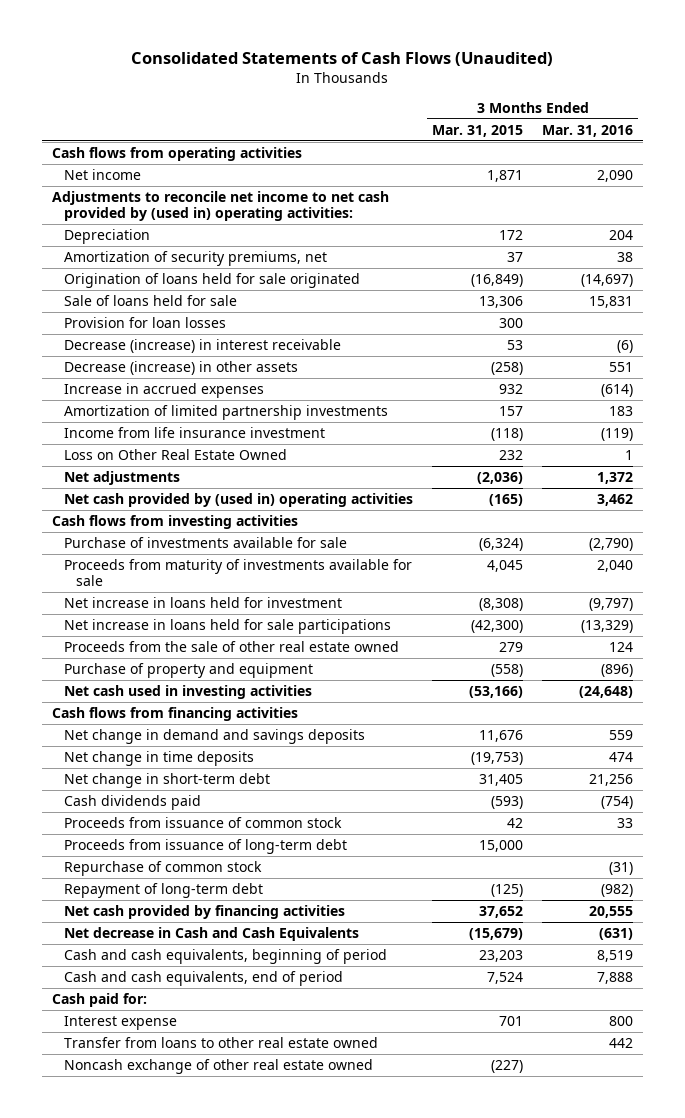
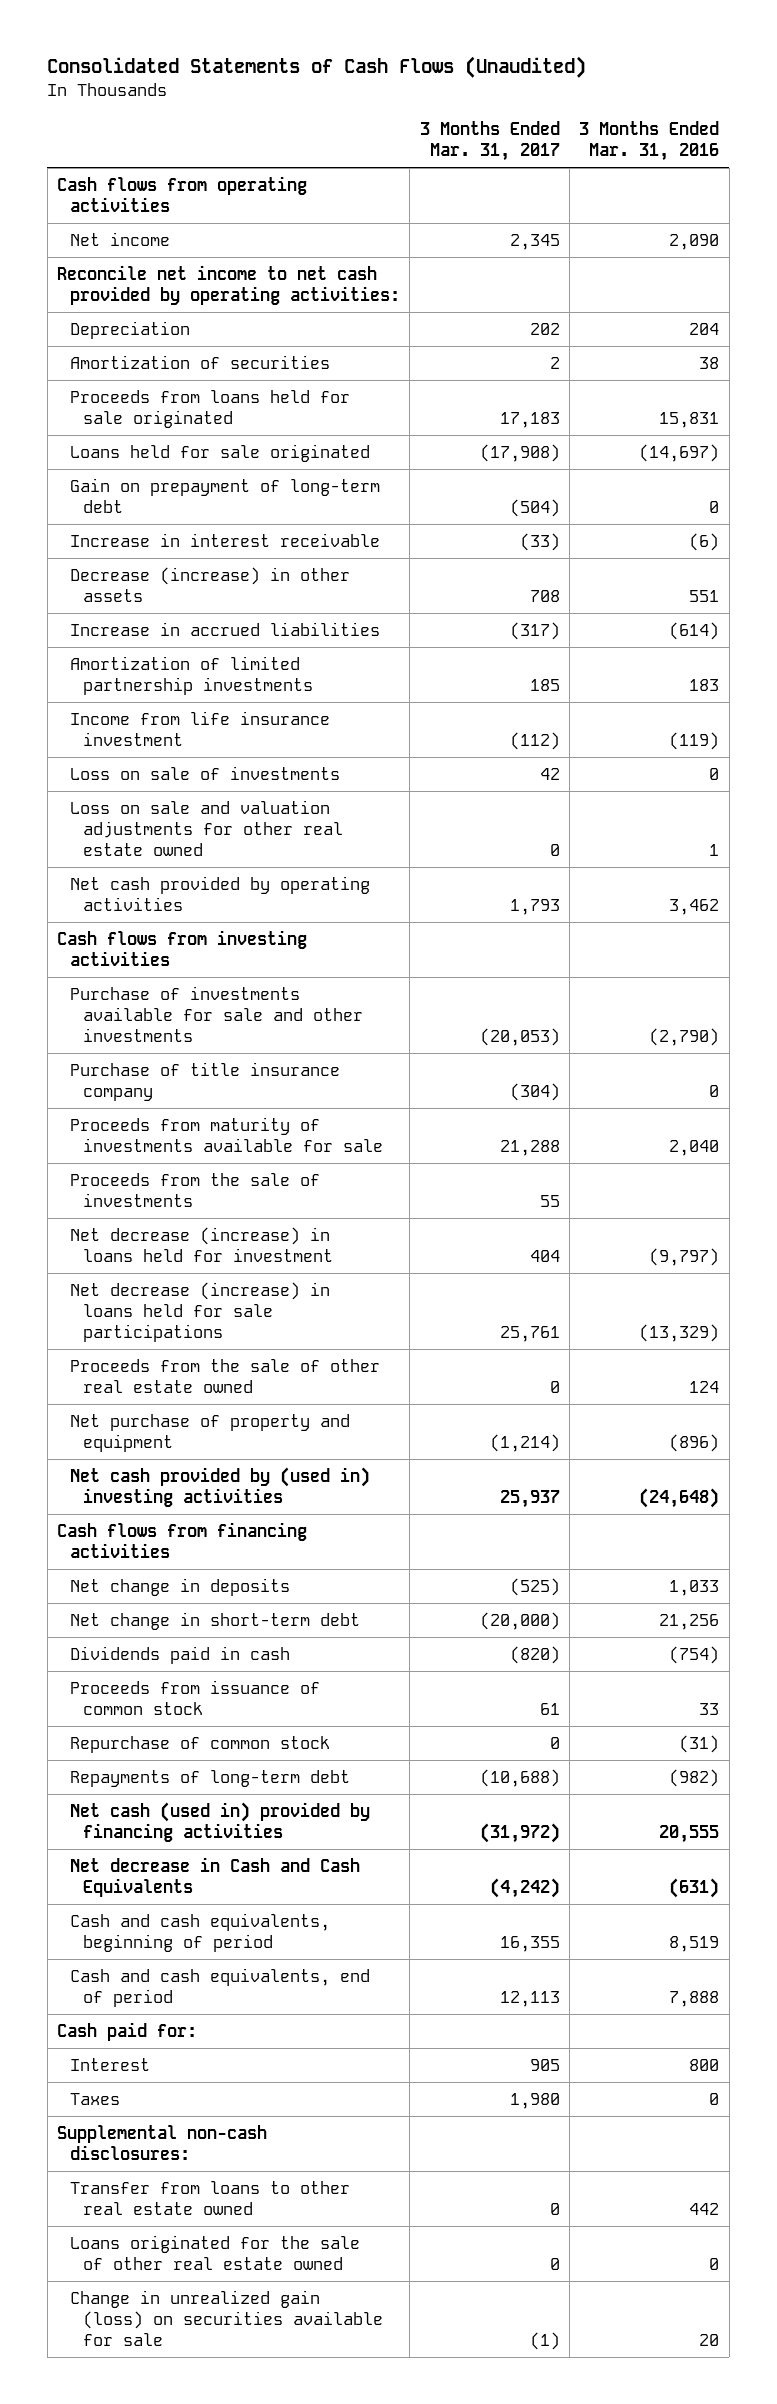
- | 3 Months Ended Mar. 31, 2015 | 3 Months Ended Mar. 31, 2016
+ | 3 Months Ended Mar. 31, 2017 | 3 Months Ended Mar. 31, 2016
- Adjustments to reconcile net income to net cash provided by (used in) operating activities:
+ Reconcile net income to net cash provided by operating activities:
- Amortization of security premiums, net | 37 | 38
- Origination of loans held for sale originated | (16,849) | (14,697)
- Sale of loans held for sale | 13,306 | 15,831
- Provision for loan losses | 300 |
- Decrease (increase) in interest receivable | 53 | (6)
+ Amortization of securities | 2 | 38
+ Proceeds from loans held for sale originated | 17,183 | 15,831
+ Loans held for sale originated | (17,908) | (14,697)
+ Gain on prepayment of long-term debt | (504) | 0
+ Increase in interest receivable | (33) | (6)
- Increase in accrued expenses | 932 | (614)
+ Increase in accrued liabilities | (317) | (614)
- Loss on Other Real Estate Owned | 232 | 1
- Net adjustments | (2,036) | 1,372
- Net cash provided by (used in) operating activities | (165) | 3,462
+ Loss on sale of investments | 42 | 0
+ Loss on sale and valuation adjustments for other real estate owned | 0 | 1
+ Net cash provided by operating activities | 1,793 | 3,462
- Purchase of investments available for sale | (6,324) | (2,790)
+ Purchase of investments available for sale and other investments | (20,053) | (2,790)
+ Purchase of title insurance company | (304) | 0
- Net increase in loans held for investment | (8,308) | (9,797)
- Net increase in loans held for sale participations | (42,300) | (13,329)
+ Proceeds from the sale of investments | 55 |
+ Net decrease (increase) in loans held for investment | 404 | (9,797)
+ Net decrease (increase) in loans held for sale participations | 25,761 | (13,329)
- Purchase of property and equipment | (558) | (896)
- Net cash used in investing activities | (53,166) | (24,648)
+ Net purchase of property and equipment | (1,214) | (896)
+ Net cash provided by (used in) investing activities | 25,937 | (24,648)
- Net change in demand and savings deposits | 11,676 | 559
- Net change in time deposits | (19,753) | 474
+ Net change in deposits | (525) | 1,033
- Cash dividends paid | (593) | (754)
+ Dividends paid in cash | (820) | (754)
- Proceeds from issuance of long-term debt | 15,000 |
- Repayment of long-term debt | (125) | (982)
- Net cash provided by financing activities | 37,652 | 20,555
+ Repayments of long-term debt | (10,688) | (982)
+ Net cash (used in) provided by financing activities | (31,972) | 20,555
- Interest expense | 701 | 800
+ Interest | 905 | 800
+ Taxes | 1,980 | 0
+ Supplemental non-cash disclosures:
- Noncash exchange of other real estate owned | (227) |
+ Loans originated for the sale of other real estate owned | 0 | 0
+ Change in unrealized gain (loss) on securities available for sale | (1) | 20

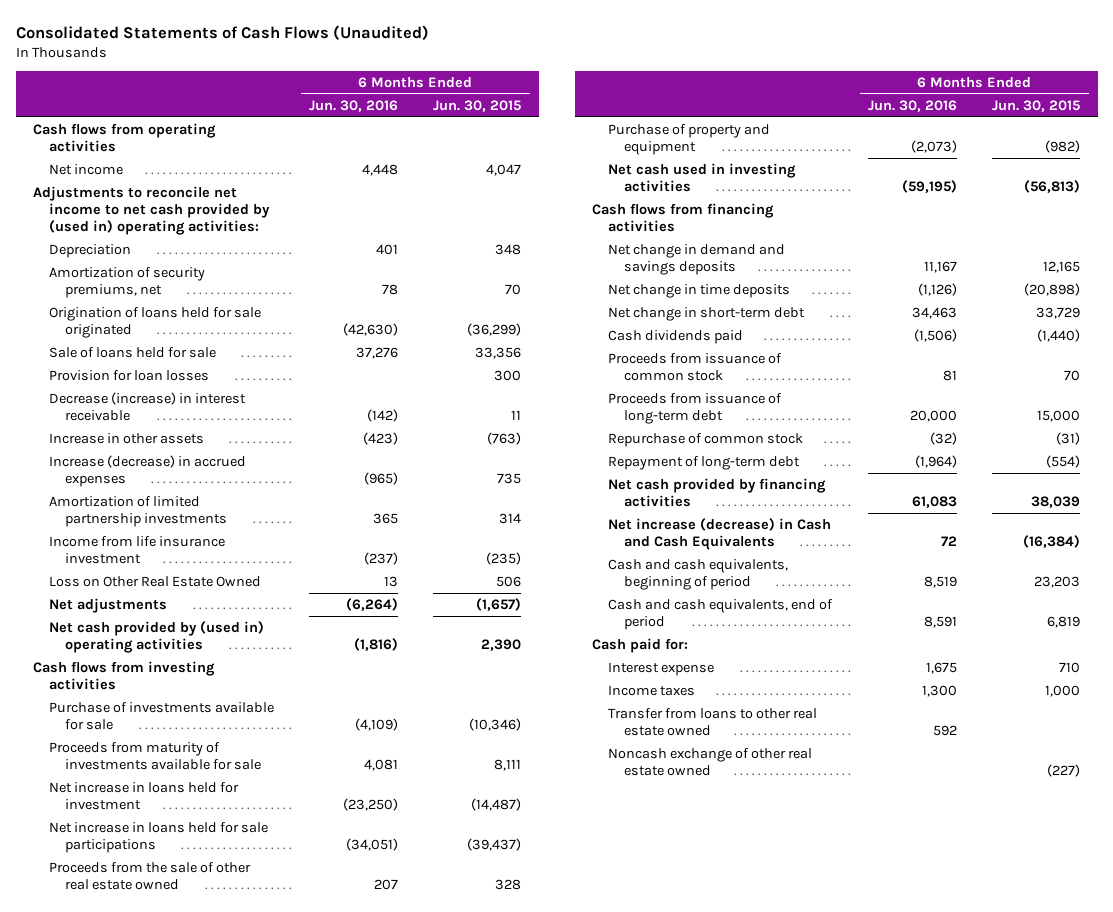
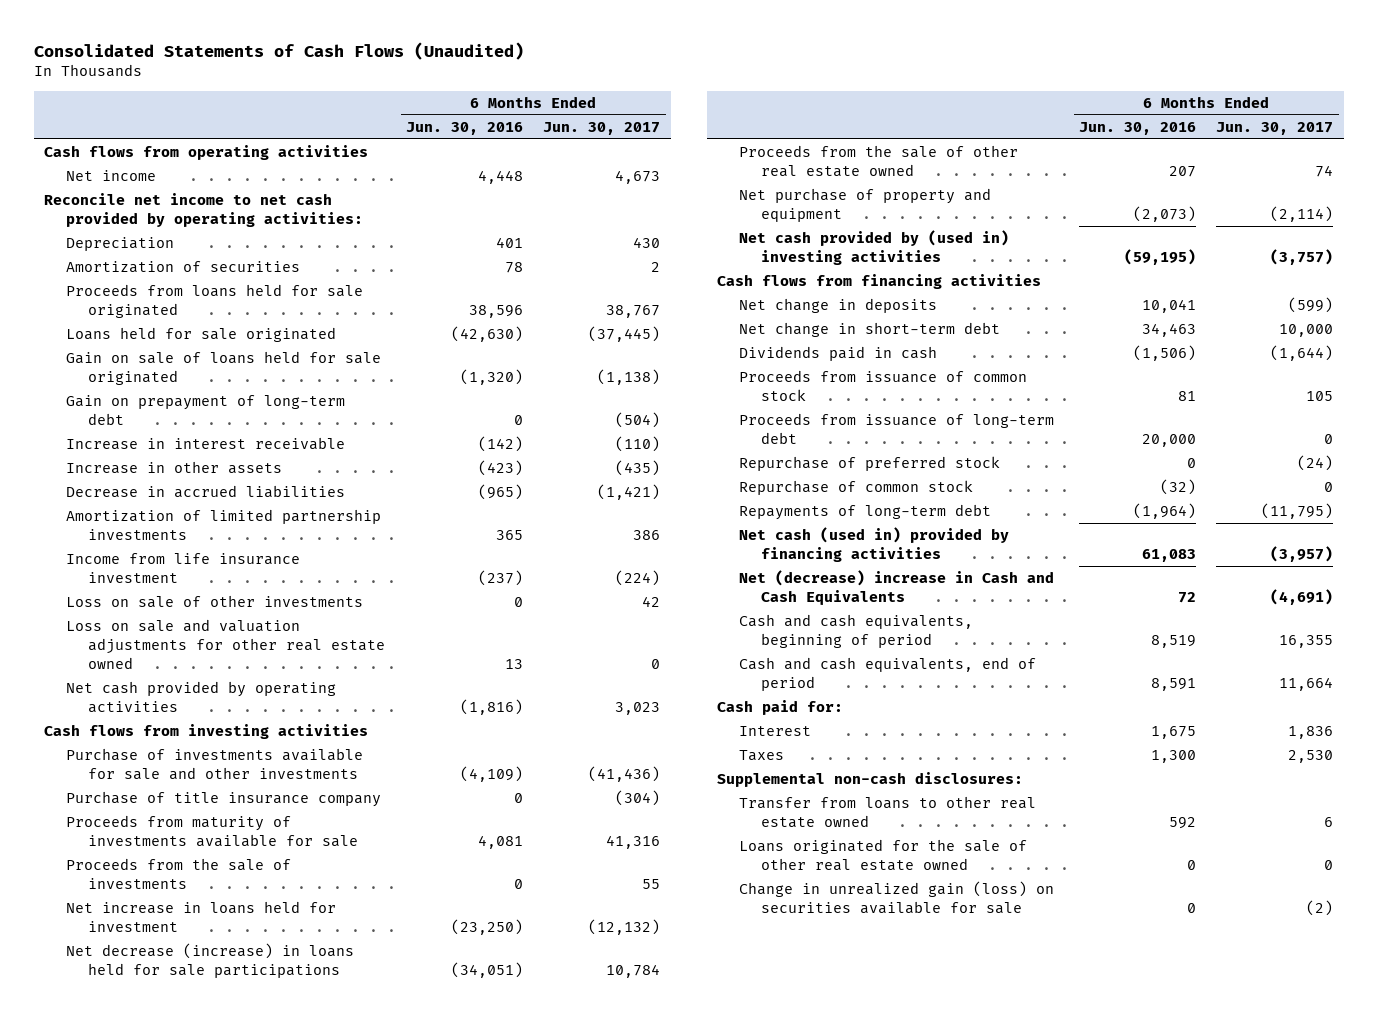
- | 6 Months Ended Jun. 30, 2016 | 6 Months Ended Jun. 30, 2015
+ | 6 Months Ended Jun. 30, 2016 | 6 Months Ended Jun. 30, 2017
- Adjustments to reconcile net income to net cash provided by (used in) operating activities:
+ Reconcile net income to net cash provided by operating activities:
- Amortization of security premiums, net | 78 | 70
- Origination of loans held for sale originated | (42,630) | (36,299)
- Sale of loans held for sale | 37,276 | 33,356
- Provision for loan losses | | 300
- Decrease (increase) in interest receivable | (142) | 11
+ Amortization of securities | 78 | 2
+ Proceeds from loans held for sale originated | 38,596 | 38,767
+ Loans held for sale originated | (42,630) | (37,445)
+ Gain on sale of loans held for sale originated | (1,320) | (1,138)
+ Gain on prepayment of long-term debt | 0 | (504)
+ Increase in interest receivable | (142) | (110)
- Increase (decrease) in accrued expenses | (965) | 735
+ Decrease in accrued liabilities | (965) | (1,421)
- Loss on Other Real Estate Owned | 13 | 506
- Net adjustments | (6,264) | (1,657)
- Net cash provided by (used in) operating activities | (1,816) | 2,390
+ Loss on sale of other investments | 0 | 42
+ Loss on sale and valuation adjustments for other real estate owned | 13 | 0
+ Net cash provided by operating activities | (1,816) | 3,023
- Purchase of investments available for sale | (4,109) | (10,346)
+ Purchase of investments available for sale and other investments | (4,109) | (41,436)
+ Purchase of title insurance company | 0 | (304)
+ Proceeds from the sale of investments | 0 | 55
- Net increase in loans held for sale participations | (34,051) | (39,437)
+ Net decrease (increase) in loans held for sale participations | (34,051) | 10,784
- Purchase of property and equipment | (2,073) | (982)
- Net cash used in investing activities | (59,195) | (56,813)
+ Net purchase of property and equipment | (2,073) | (2,114)
+ Net cash provided by (used in) investing activities | (59,195) | (3,757)
- Net change in demand and savings deposits | 11,167 | 12,165
- Net change in time deposits | (1,126) | (20,898)
+ Net change in deposits | 10,041 | (599)
- Cash dividends paid | (1,506) | (1,440)
+ Dividends paid in cash | (1,506) | (1,644)
+ Repurchase of preferred stock | 0 | (24)
- Repayment of long-term debt | (1,964) | (554)
- Net cash provided by financing activities | 61,083 | 38,039
- Net increase (decrease) in Cash and Cash Equivalents | 72 | (16,384)
+ Repayments of long-term debt | (1,964) | (11,795)
+ Net cash (used in) provided by financing activities | 61,083 | (3,957)
+ Net (decrease) increase in Cash and Cash Equivalents | 72 | (4,691)
- Interest expense | 1,675 | 710
- Income taxes | 1,300 | 1,000
+ Interest | 1,675 | 1,836
+ Taxes | 1,300 | 2,530
+ Supplemental non-cash disclosures:
- Noncash exchange of other real estate owned | | (227)
+ Loans originated for the sale of other real estate owned | 0 | 0
+ Change in unrealized gain (loss) on securities available for sale | 0 | (2)

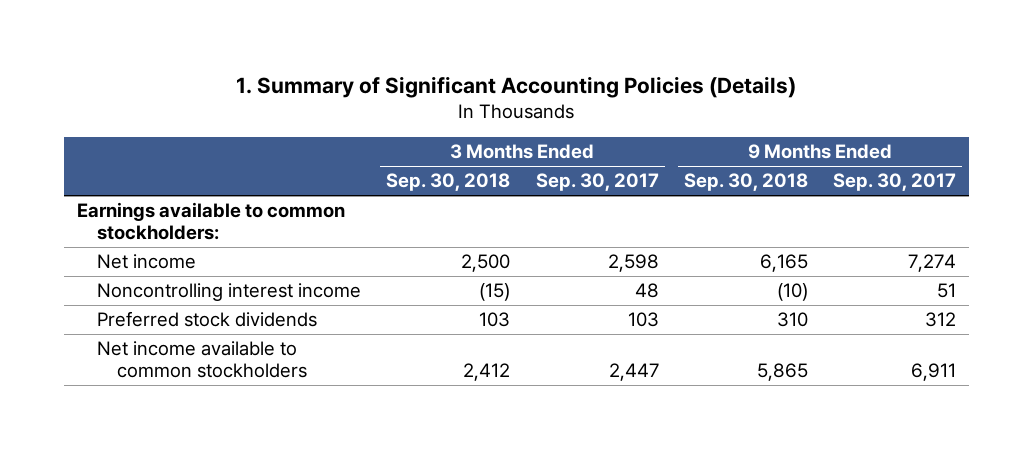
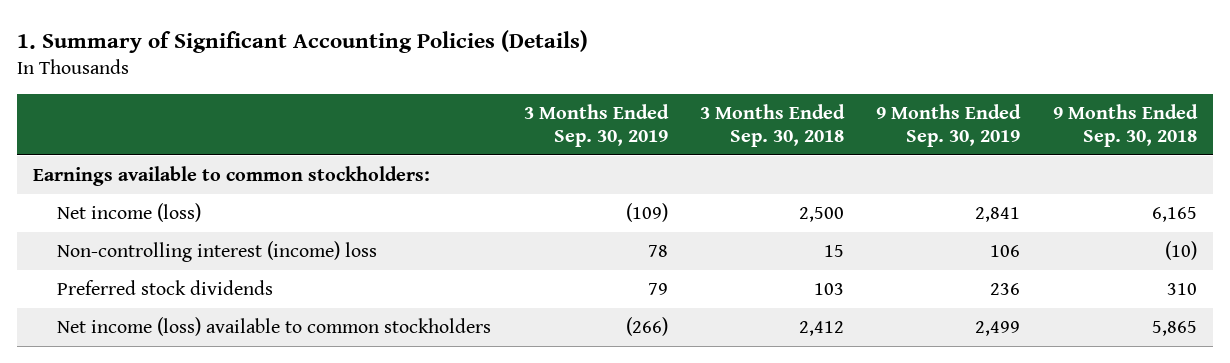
- | 3 Months Ended Sep. 30, 2018 | 3 Months Ended Sep. 30, 2017 | 9 Months Ended Sep. 30, 2018 | 9 Months Ended Sep. 30, 2017
+ | 3 Months Ended Sep. 30, 2019 | 3 Months Ended Sep. 30, 2018 | 9 Months Ended Sep. 30, 2019 | 9 Months Ended Sep. 30, 2018
- Net income | 2,500 | 2,598 | 6,165 | 7,274
- Noncontrolling interest income | (15) | 48 | (10) | 51
+ Net income (loss) | (109) | 2,500 | 2,841 | 6,165
+ Non-controlling interest (income) loss | 78 | 15 | 106 | (10)
- Net income available to common stockholders | 2,412 | 2,447 | 5,865 | 6,911
+ Net income (loss) available to common stockholders | (266) | 2,412 | 2,499 | 5,865

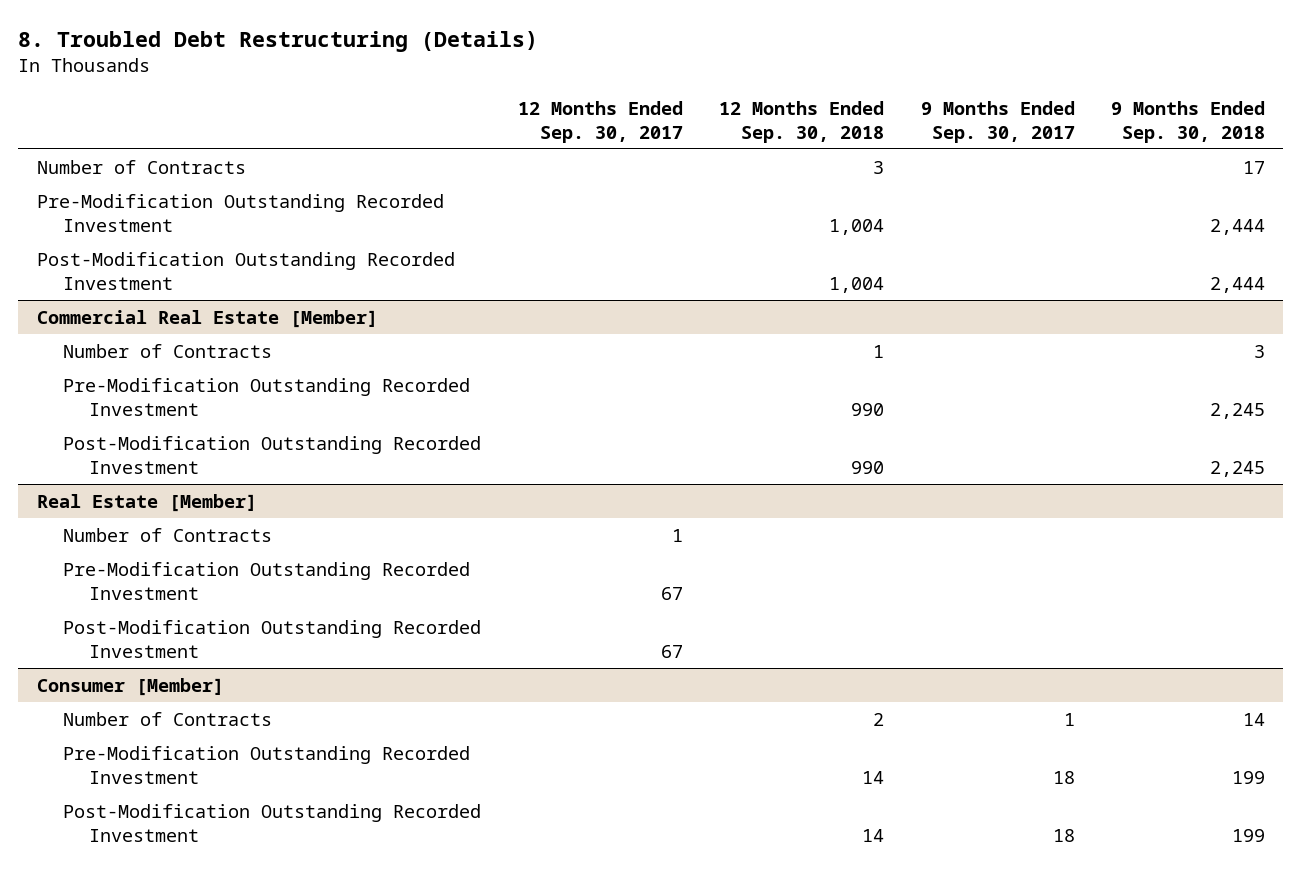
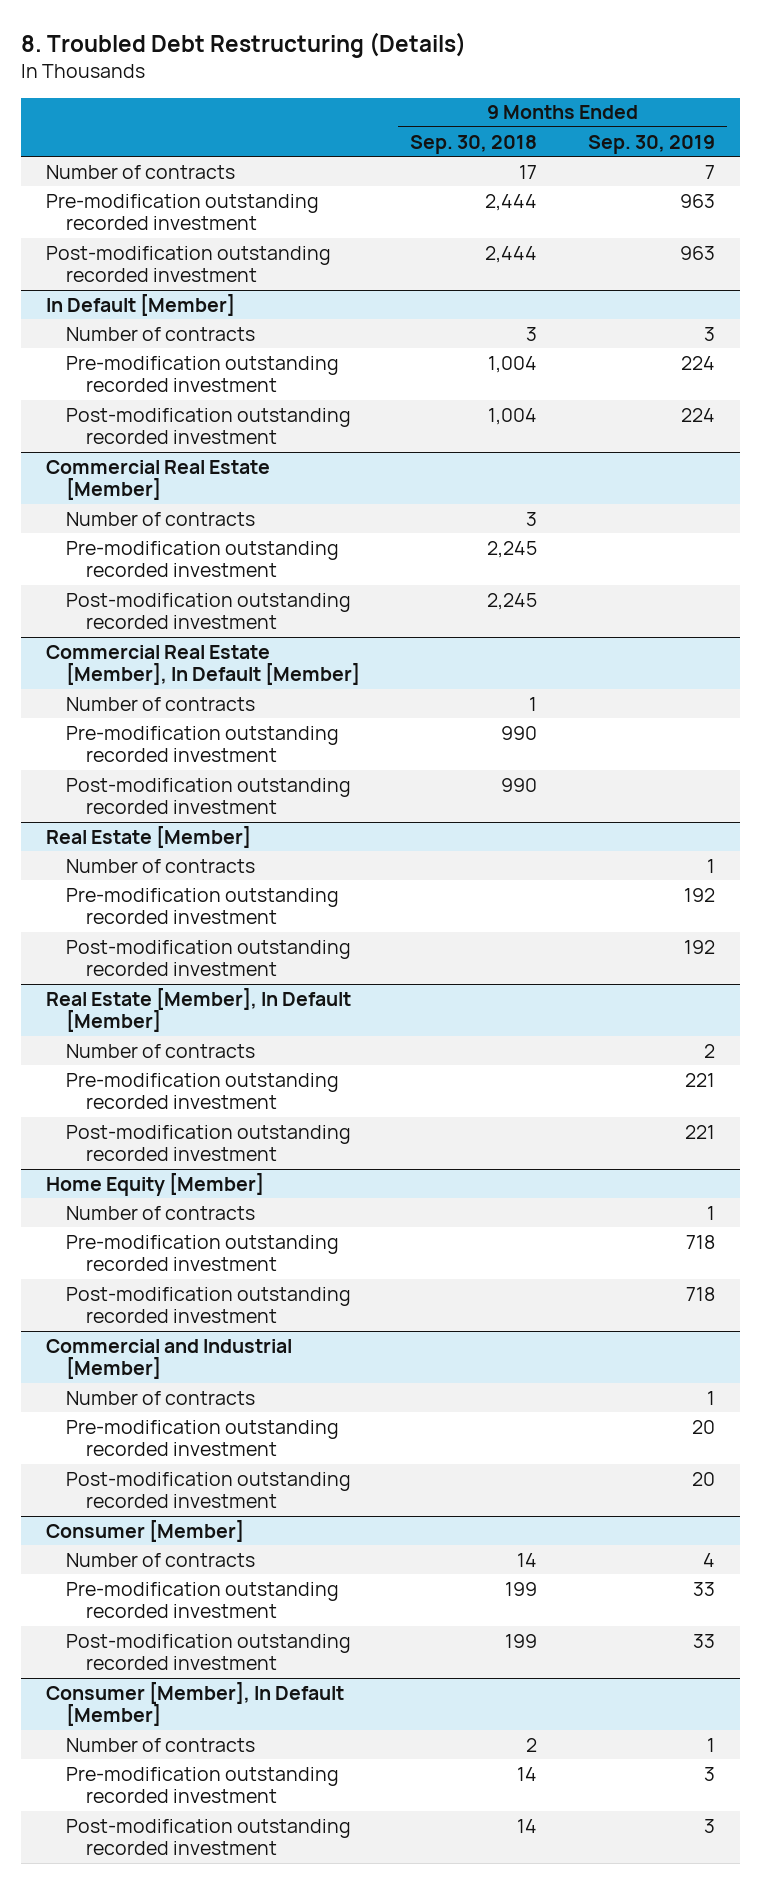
- | 12 Months Ended Sep. 30, 2017 | 12 Months Ended Sep. 30, 2018 | 9 Months Ended Sep. 30, 2017 | 9 Months Ended Sep. 30, 2018
+ | 9 Months Ended Sep. 30, 2018 | 9 Months Ended Sep. 30, 2019
- Number of Contracts | | 3 | | 17
- Pre-Modification Outstanding Recorded Investment | | 1,004 | | 2,444
- Post-Modification Outstanding Recorded Investment | | 1,004 | | 2,444
+ Number of contracts | 17 | 7
+ Pre-modification outstanding recorded investment | 2,444 | 963
+ Post-modification outstanding recorded investment | 2,444 | 963
+ In Default [Member]
+ Number of contracts | 3 | 3
+ Pre-modification outstanding recorded investment | 1,004 | 224
+ Post-modification outstanding recorded investment | 1,004 | 224
@ Commercial Real Estate [Member]
- Number of Contracts | | 1 | | 3
- Pre-Modification Outstanding Recorded Investment | | 990 | | 2,245
- Post-Modification Outstanding Recorded Investment | | 990 | | 2,245
+ Number of contracts | 3 |
+ Pre-modification outstanding recorded investment | 2,245 |
+ Post-modification outstanding recorded investment | 2,245 |
+ Commercial Real Estate [Member], In Default [Member]
+ Number of contracts | 1 |
+ Pre-modification outstanding recorded investment | 990 |
+ Post-modification outstanding recorded investment | 990 |
@ Real Estate [Member]
- Number of Contracts | 1 | | |
- Pre-Modification Outstanding Recorded Investment | 67 | | |
- Post-Modification Outstanding Recorded Investment | 67 | | |
+ Number of contracts | | 1
+ Pre-modification outstanding recorded investment | | 192
+ Post-modification outstanding recorded investment | | 192
+ Real Estate [Member], In Default [Member]
+ Number of contracts | | 2
+ Pre-modification outstanding recorded investment | | 221
+ Post-modification outstanding recorded investment | | 221
+ Home Equity [Member]
+ Number of contracts | | 1
+ Pre-modification outstanding recorded investment | | 718
+ Post-modification outstanding recorded investment | | 718
+ Commercial and Industrial [Member]
+ Number of contracts | | 1
+ Pre-modification outstanding recorded investment | | 20
+ Post-modification outstanding recorded investment | | 20
@ Consumer [Member]
- Number of Contracts | | 2 | 1 | 14
- Pre-Modification Outstanding Recorded Investment | | 14 | 18 | 199
- Post-Modification Outstanding Recorded Investment | | 14 | 18 | 199
+ Number of contracts | 14 | 4
+ Pre-modification outstanding recorded investment | 199 | 33
+ Post-modification outstanding recorded investment | 199 | 33
+ Consumer [Member], In Default [Member]
+ Number of contracts | 2 | 1
+ Pre-modification outstanding recorded investment | 14 | 3
+ Post-modification outstanding recorded investment | 14 | 3

